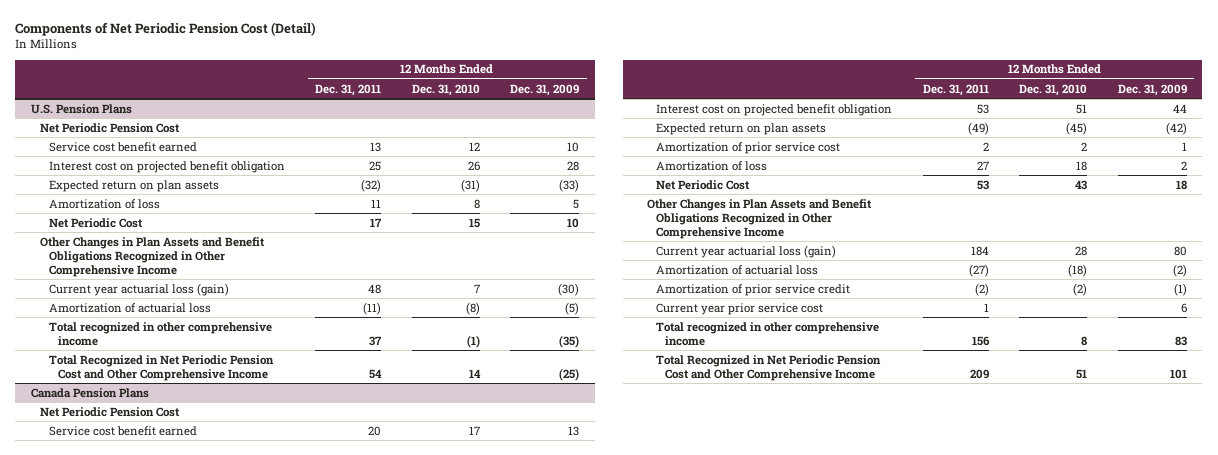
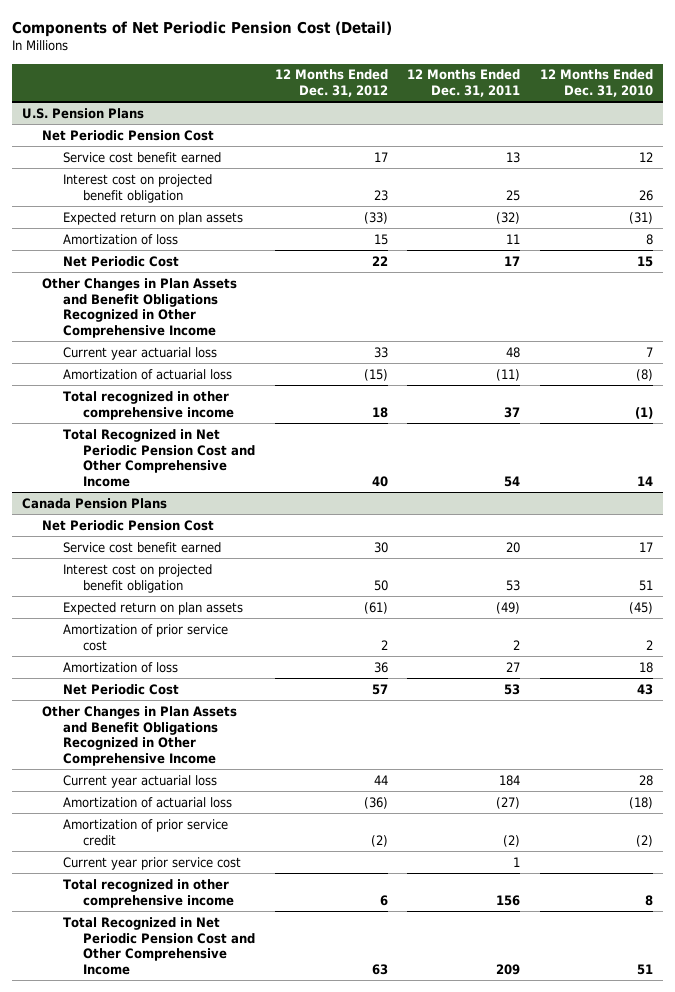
- | 12 Months Ended Dec. 31, 2011 | 12 Months Ended Dec. 31, 2010 | 12 Months Ended Dec. 31, 2009
+ | 12 Months Ended Dec. 31, 2012 | 12 Months Ended Dec. 31, 2011 | 12 Months Ended Dec. 31, 2010
@ U.S. Pension Plans
- Current year actuarial loss (gain) | 48 | 7 | (30)
+ Current year actuarial loss | 33 | 48 | 7
@ Canada Pension Plans
- Current year actuarial loss (gain) | 184 | 28 | 80
+ Current year actuarial loss | 44 | 184 | 28

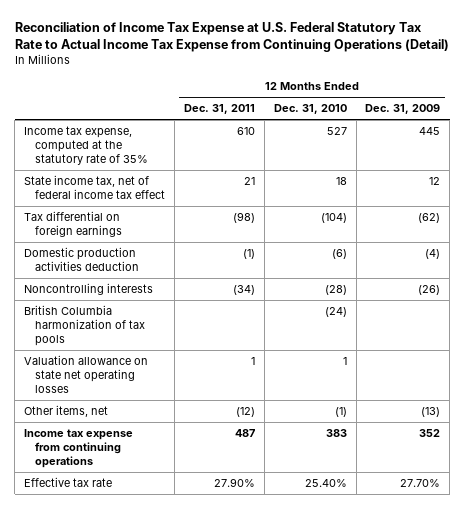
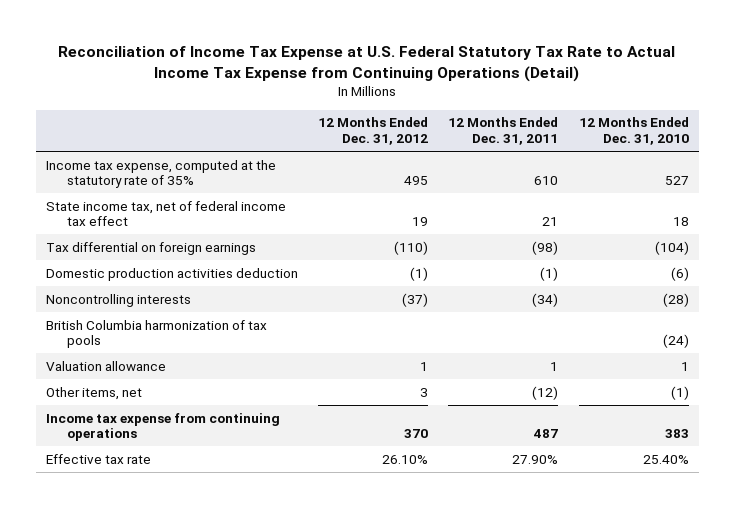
- | 12 Months Ended Dec. 31, 2011 | 12 Months Ended Dec. 31, 2010 | 12 Months Ended Dec. 31, 2009
+ | 12 Months Ended Dec. 31, 2012 | 12 Months Ended Dec. 31, 2011 | 12 Months Ended Dec. 31, 2010
- Valuation allowance on state net operating losses | 1 | 1 |
+ Valuation allowance | 1 | 1 | 1

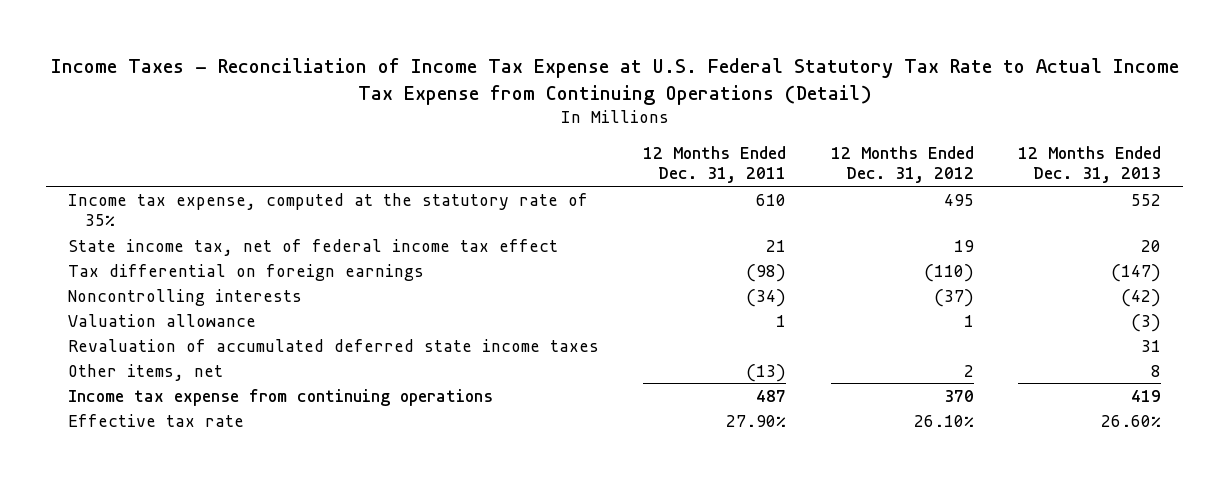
- Reconciliation of Income Tax Expense at U.S. Federal Statutory Tax Rate to Actual Income Tax Expense from Continuing Operations (Detail)
+ Income Taxes - Reconciliation of Income Tax Expense at U.S. Federal Statutory Tax Rate to Actual Income Tax Expense from Continuing Operations (Detail)
- | 12 Months Ended Dec. 31, 2012 | 12 Months Ended Dec. 31, 2011 | 12 Months Ended Dec. 31, 2010
+ | 12 Months Ended Dec. 31, 2011 | 12 Months Ended Dec. 31, 2012 | 12 Months Ended Dec. 31, 2013
- Domestic production activities deduction | (1) | (1) | (6)
- British Columbia harmonization of tax pools | | | (24)
- Other items, net | 3 | (12) | (1)
+ Revaluation of accumulated deferred state income taxes | | | 31
+ Other items, net | (13) | 2 | 8

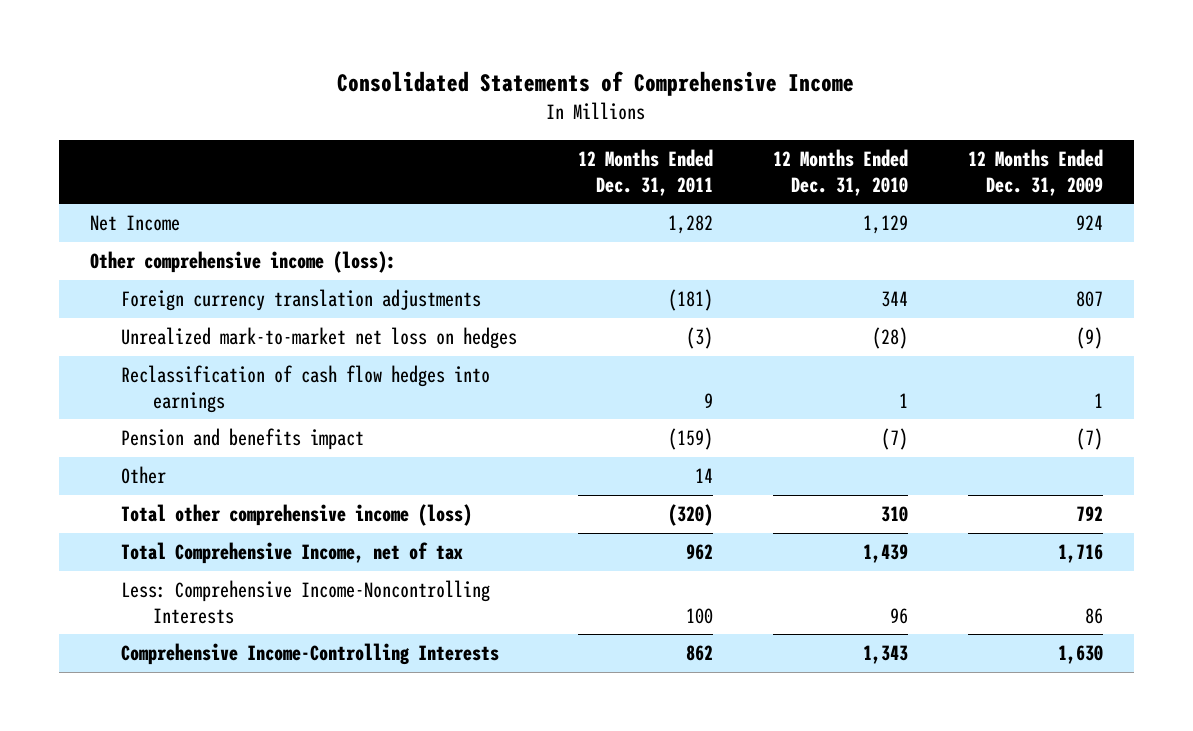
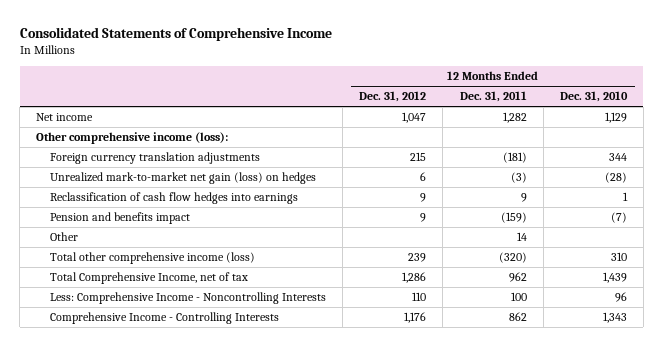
- | 12 Months Ended Dec. 31, 2011 | 12 Months Ended Dec. 31, 2010 | 12 Months Ended Dec. 31, 2009
+ | 12 Months Ended Dec. 31, 2012 | 12 Months Ended Dec. 31, 2011 | 12 Months Ended Dec. 31, 2010
- Net Income | 1,282 | 1,129 | 924
+ Net income | 1,047 | 1,282 | 1,129
- Unrealized mark-to-market net loss on hedges | (3) | (28) | (9)
+ Unrealized mark-to-market net gain (loss) on hedges | 6 | (3) | (28)
- Less: Comprehensive Income-Noncontrolling Interests | 100 | 96 | 86
- Comprehensive Income-Controlling Interests | 862 | 1,343 | 1,630
+ Less: Comprehensive Income - Noncontrolling Interests | 110 | 100 | 96
+ Comprehensive Income - Controlling Interests | 1,176 | 862 | 1,343

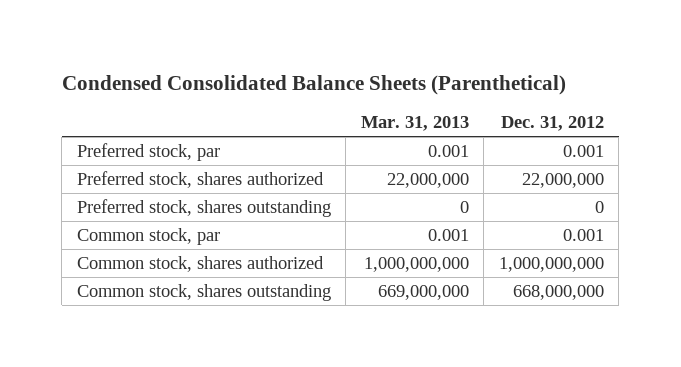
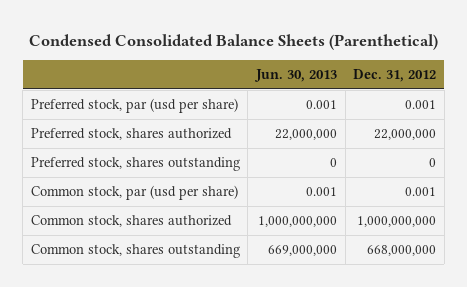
- | Mar. 31, 2013 | Dec. 31, 2012
+ | Jun. 30, 2013 | Dec. 31, 2012
- Preferred stock, par | 0.001 | 0.001
+ Preferred stock, par (usd per share) | 0.001 | 0.001
- Common stock, par | 0.001 | 0.001
+ Common stock, par (usd per share) | 0.001 | 0.001

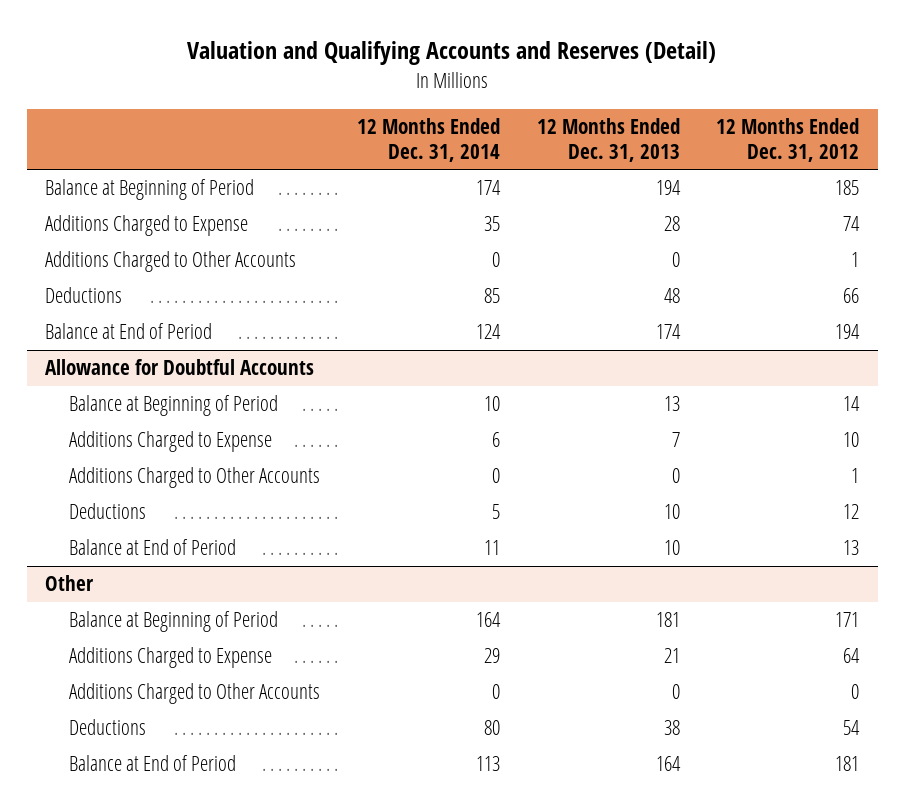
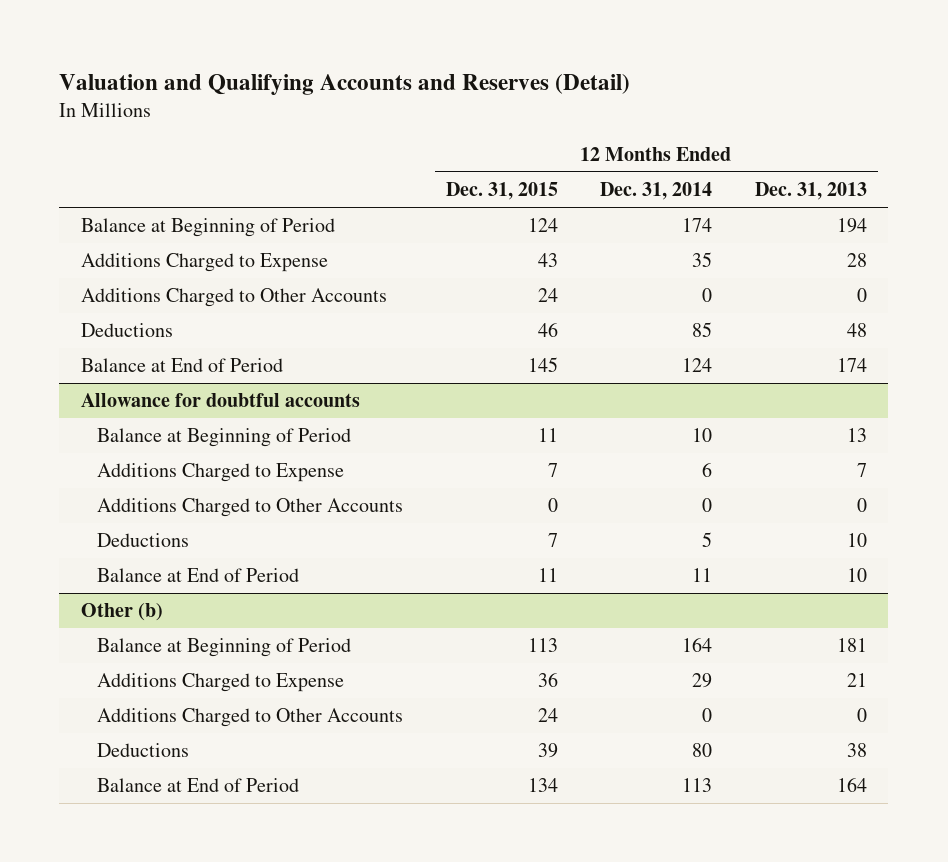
- | 12 Months Ended Dec. 31, 2014 | 12 Months Ended Dec. 31, 2013 | 12 Months Ended Dec. 31, 2012
+ | 12 Months Ended Dec. 31, 2015 | 12 Months Ended Dec. 31, 2014 | 12 Months Ended Dec. 31, 2013
- Allowance for Doubtful Accounts
+ Allowance for doubtful accounts
- Other
+ Other (b)

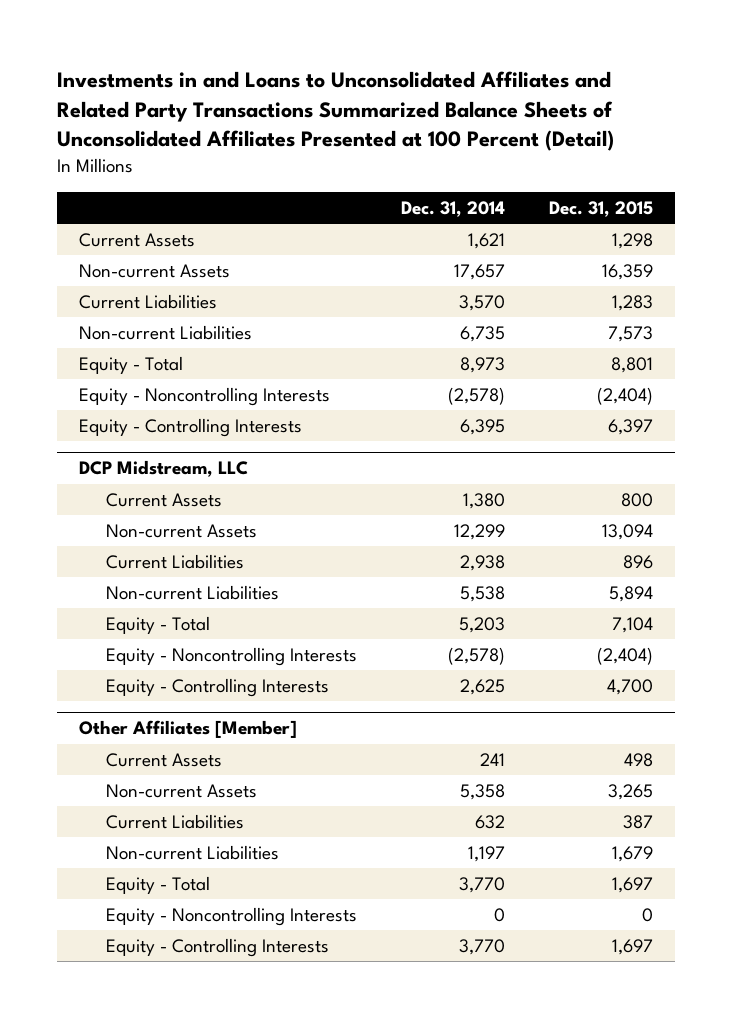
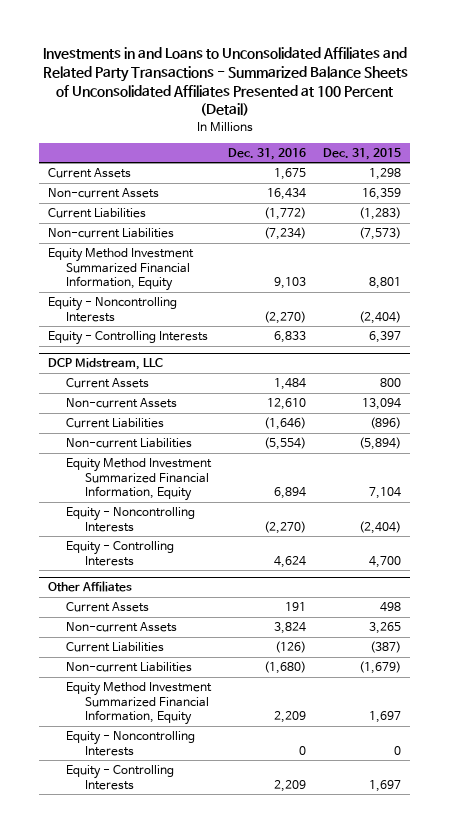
- Investments in and Loans to Unconsolidated Affiliates and Related Party Transactions Summarized Balance Sheets of Unconsolidated Affiliates Presented at 100 Percent (Detail)
+ Investments in and Loans to Unconsolidated Affiliates and Related Party Transactions - Summarized Balance Sheets of Unconsolidated Affiliates Presented at 100 Percent (Detail)
- | Dec. 31, 2014 | Dec. 31, 2015
+ | Dec. 31, 2016 | Dec. 31, 2015
- Current Liabilities | 3,570 | 1,283
- Non-current Liabilities | 6,735 | 7,573
- Equity - Total | 8,973 | 8,801
+ Current Liabilities | (1,772) | (1,283)
+ Non-current Liabilities | (7,234) | (7,573)
+ Equity Method Investment Summarized Financial Information, Equity | 9,103 | 8,801
@ DCP Midstream, LLC
- Current Liabilities | 2,938 | 896
- Non-current Liabilities | 5,538 | 5,894
- Equity - Total | 5,203 | 7,104
+ Current Liabilities | (1,646) | (896)
+ Non-current Liabilities | (5,554) | (5,894)
+ Equity Method Investment Summarized Financial Information, Equity | 6,894 | 7,104
- Other Affiliates [Member]
+ Other Affiliates
- Current Liabilities | 632 | 387
- Non-current Liabilities | 1,197 | 1,679
- Equity - Total | 3,770 | 1,697
+ Current Liabilities | (126) | (387)
+ Non-current Liabilities | (1,680) | (1,679)
+ Equity Method Investment Summarized Financial Information, Equity | 2,209 | 1,697

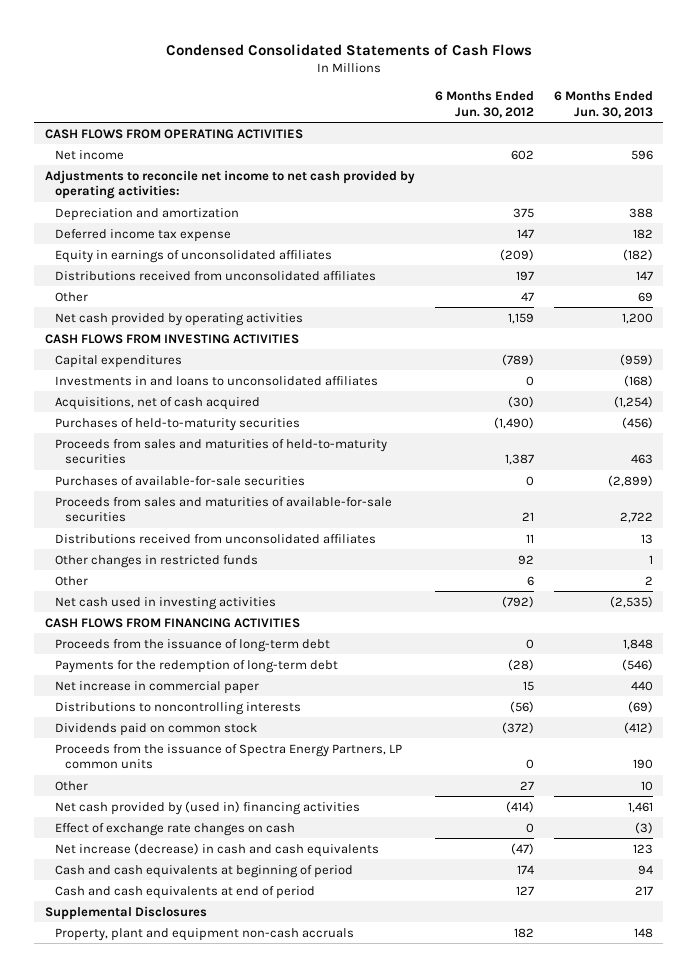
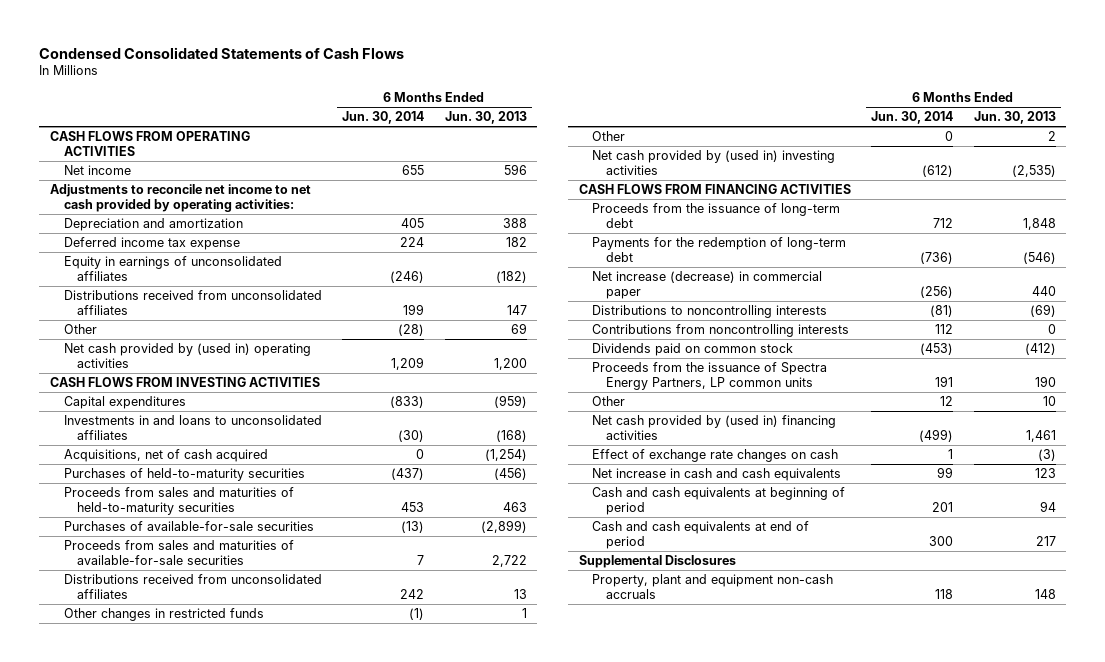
- | 6 Months Ended Jun. 30, 2012 | 6 Months Ended Jun. 30, 2013
+ | 6 Months Ended Jun. 30, 2014 | 6 Months Ended Jun. 30, 2013
- Net cash provided by operating activities | 1,159 | 1,200
+ Net cash provided by (used in) operating activities | 1,209 | 1,200
- Net cash used in investing activities | (792) | (2,535)
+ Net cash provided by (used in) investing activities | (612) | (2,535)
- Net increase in commercial paper | 15 | 440
+ Net increase (decrease) in commercial paper | (256) | 440
+ Contributions from noncontrolling interests | 112 | 0
- Net increase (decrease) in cash and cash equivalents | (47) | 123
+ Net increase in cash and cash equivalents | 99 | 123

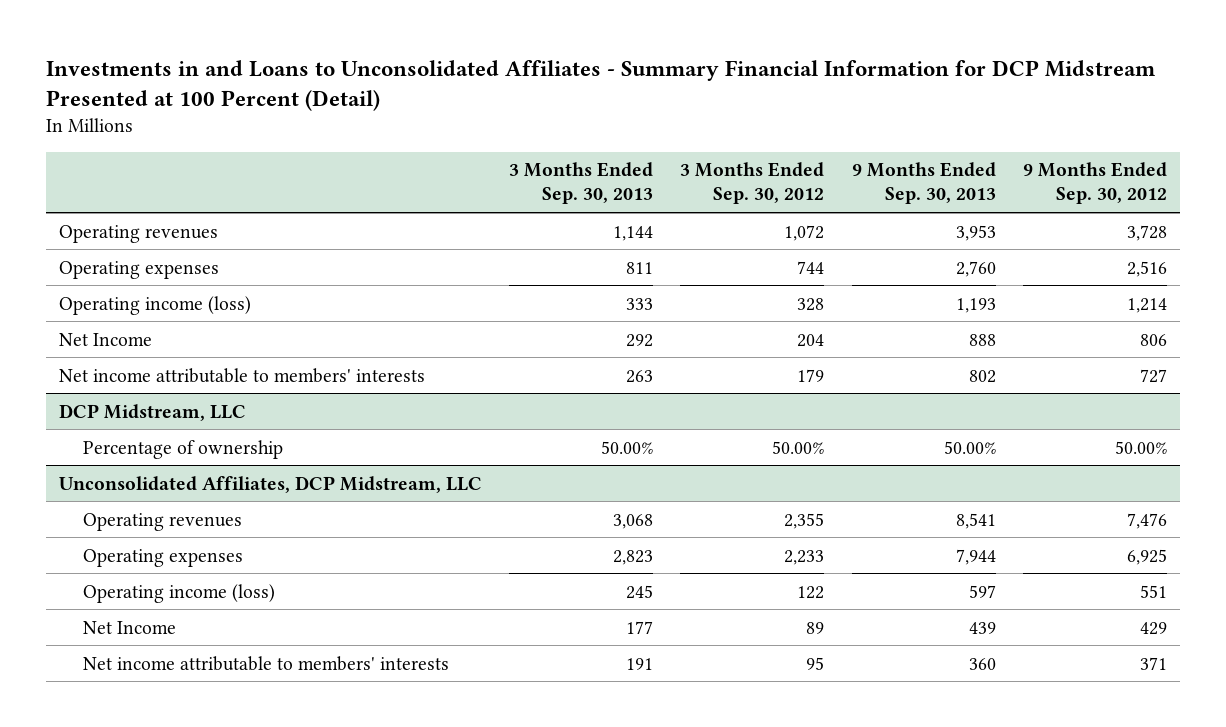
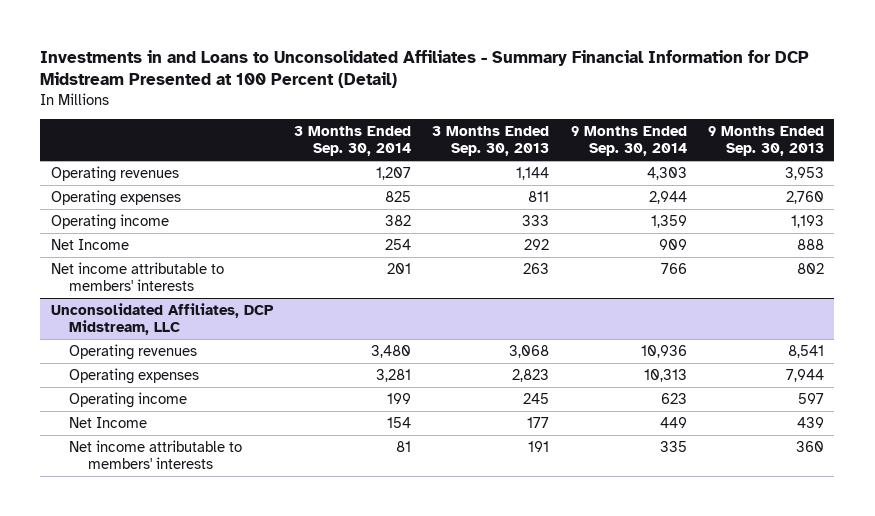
- | 3 Months Ended Sep. 30, 2013 | 3 Months Ended Sep. 30, 2012 | 9 Months Ended Sep. 30, 2013 | 9 Months Ended Sep. 30, 2012
+ | 3 Months Ended Sep. 30, 2014 | 3 Months Ended Sep. 30, 2013 | 9 Months Ended Sep. 30, 2014 | 9 Months Ended Sep. 30, 2013
- Operating income (loss) | 333 | 328 | 1,193 | 1,214
+ Operating income | 382 | 333 | 1,359 | 1,193
- DCP Midstream, LLC
- Percentage of ownership | 50.00% | 50.00% | 50.00% | 50.00%
@ Unconsolidated Affiliates, DCP Midstream, LLC
- Operating income (loss) | 245 | 122 | 597 | 551
+ Operating income | 199 | 245 | 623 | 597

